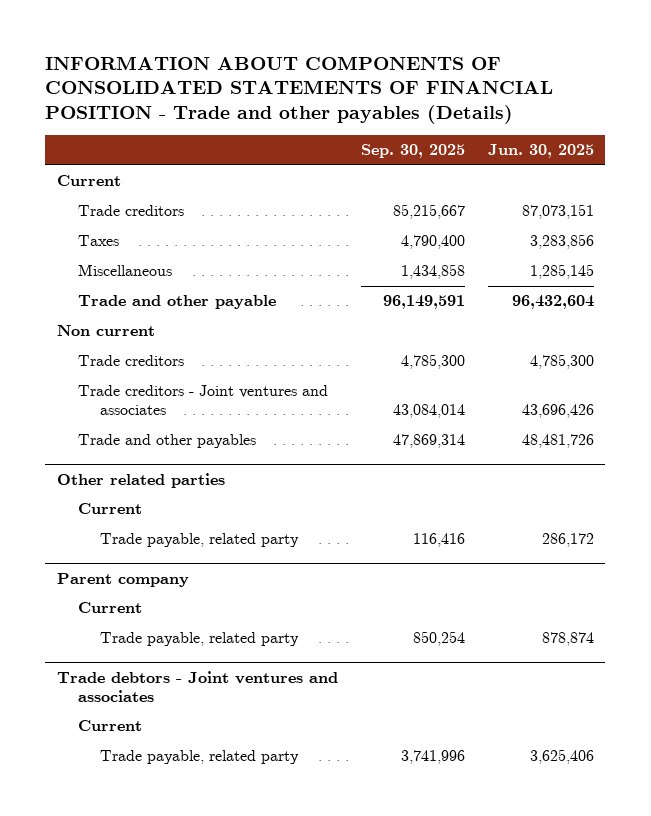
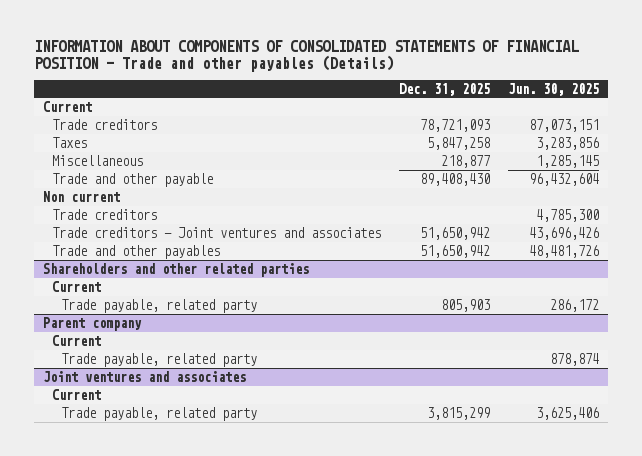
- | Sep. 30, 2025 | Jun. 30, 2025
+ | Dec. 31, 2025 | Jun. 30, 2025
- Other related parties
+ Shareholders and other related parties
- Trade debtors - Joint ventures and associates
+ Joint ventures and associates

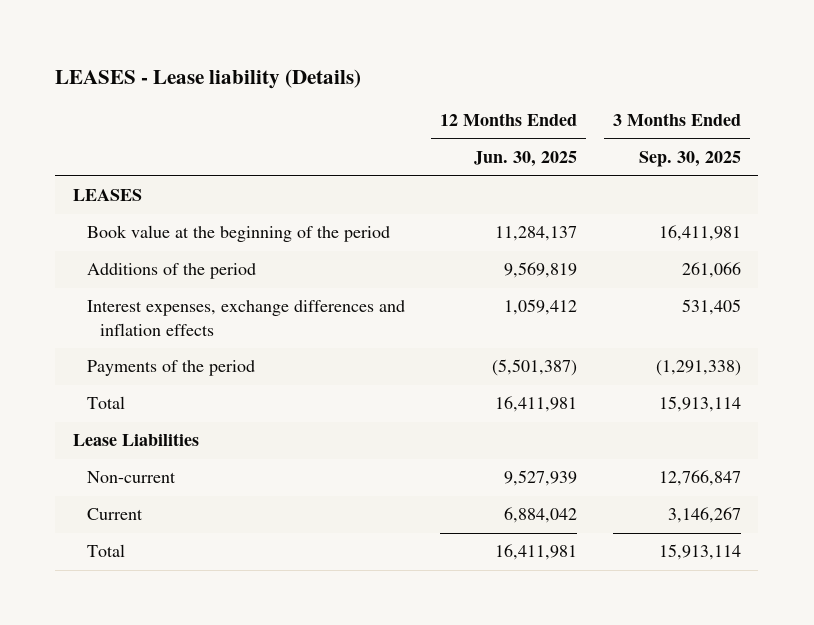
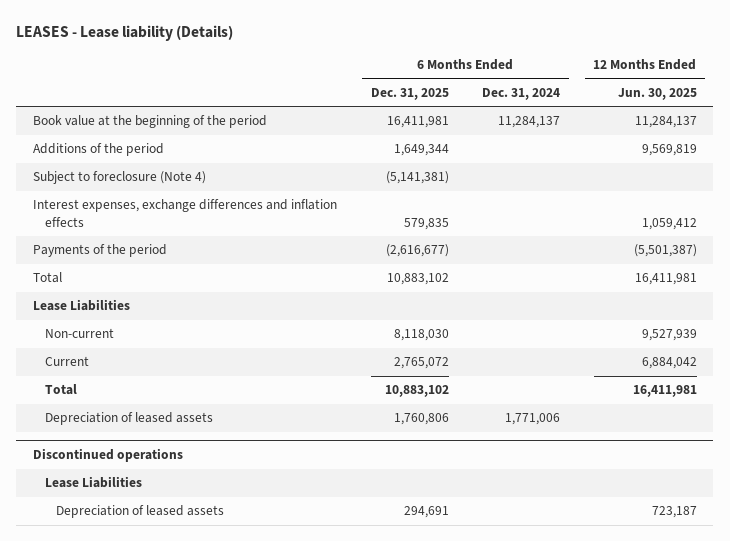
- | 12 Months Ended Jun. 30, 2025 | 3 Months Ended Sep. 30, 2025
+ | 6 Months Ended Dec. 31, 2025 | 6 Months Ended Dec. 31, 2024 | 12 Months Ended Jun. 30, 2025
- LEASES
+ Subject to foreclosure (Note 4) | (5,141,381) | |
+ Depreciation of leased assets | 1,760,806 | 1,771,006 |
+ Discontinued operations
+ Lease Liabilities
+ Depreciation of leased assets | 294,691 | | 723,187

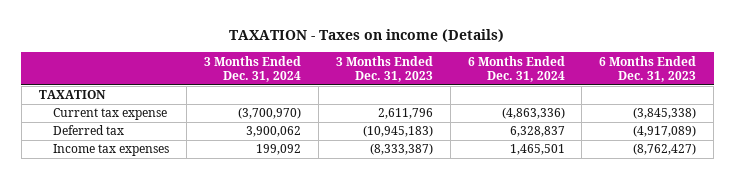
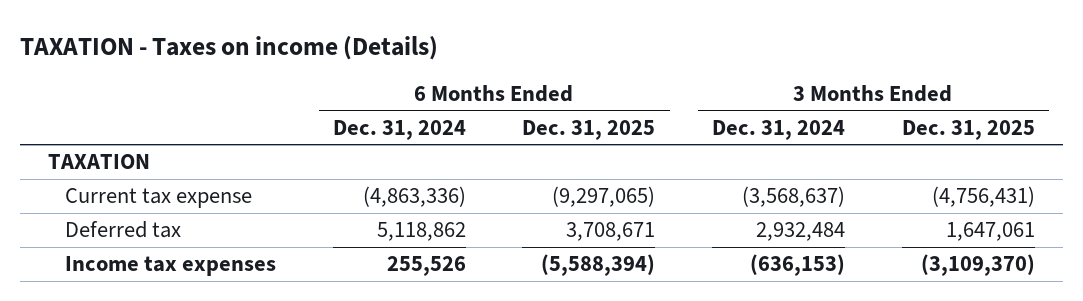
- | 3 Months Ended Dec. 31, 2024 | 3 Months Ended Dec. 31, 2023 | 6 Months Ended Dec. 31, 2024 | 6 Months Ended Dec. 31, 2023
+ | 6 Months Ended Dec. 31, 2024 | 6 Months Ended Dec. 31, 2025 | 3 Months Ended Dec. 31, 2024 | 3 Months Ended Dec. 31, 2025
- Current tax expense | (3,700,970) | 2,611,796 | (4,863,336) | (3,845,338)
- Deferred tax | 3,900,062 | (10,945,183) | 6,328,837 | (4,917,089)
- Income tax expenses | 199,092 | (8,333,387) | 1,465,501 | (8,762,427)
+ Current tax expense | (4,863,336) | (9,297,065) | (3,568,637) | (4,756,431)
+ Deferred tax | 5,118,862 | 3,708,671 | 2,932,484 | 1,647,061
+ Income tax expenses | 255,526 | (5,588,394) | (636,153) | (3,109,370)

